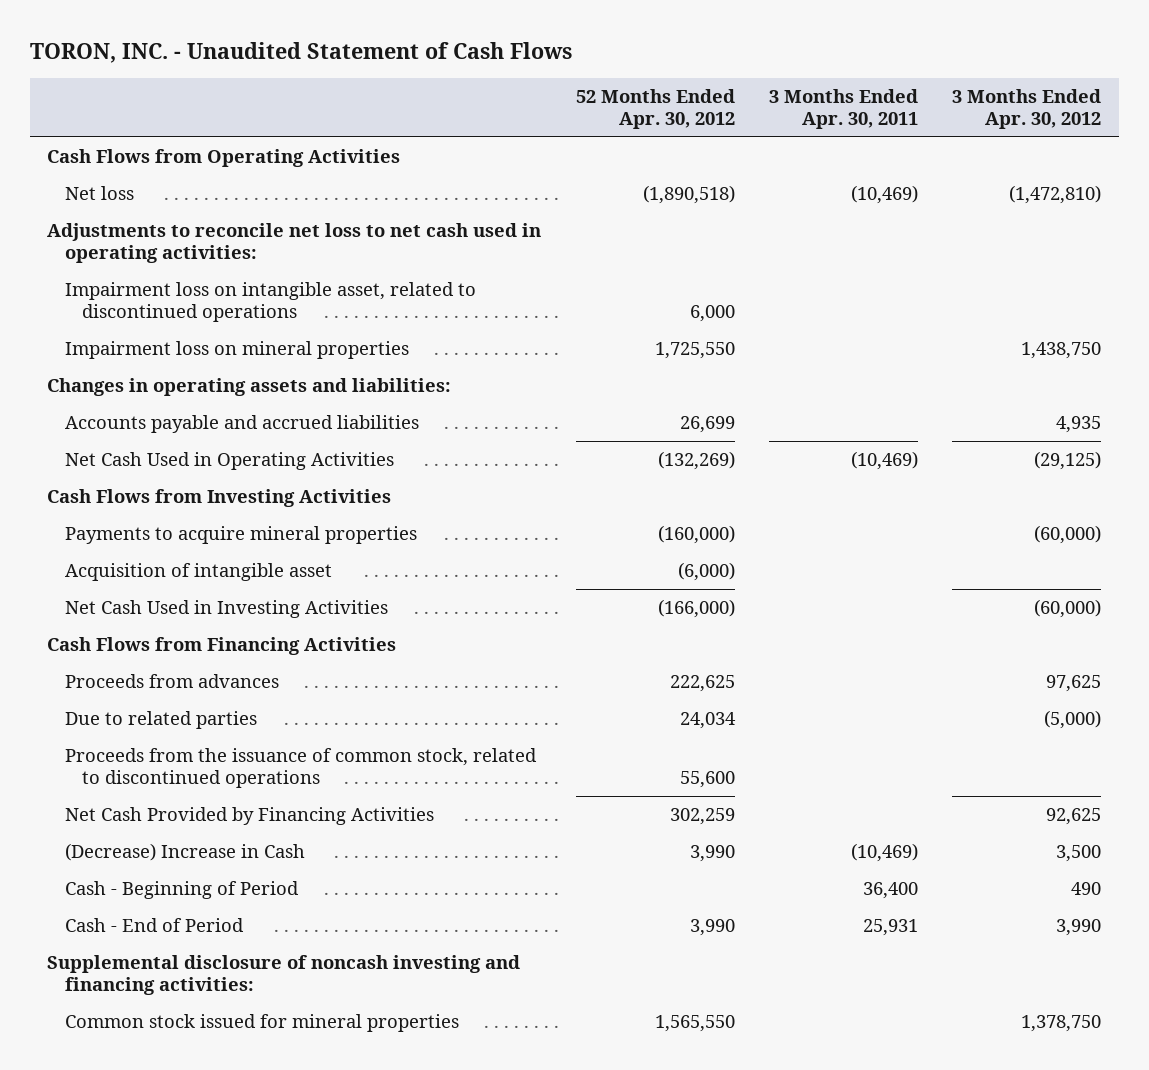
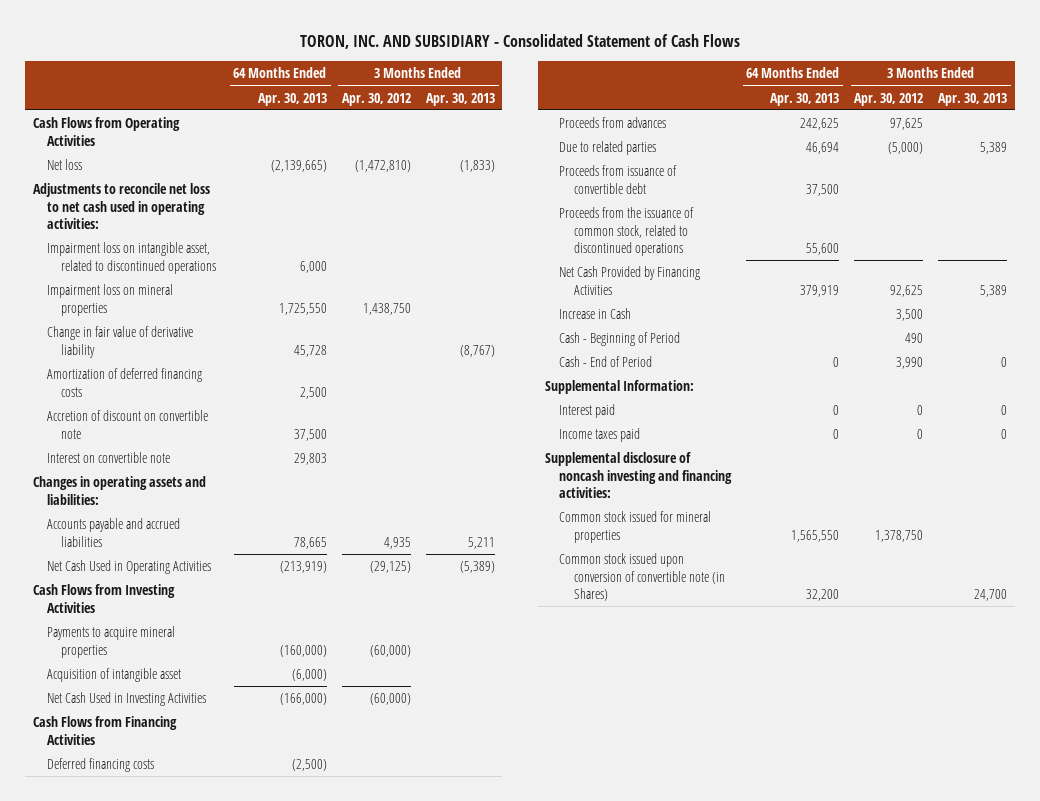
- TORON, INC. - Unaudited Statement of Cash Flows
+ TORON, INC. AND SUBSIDIARY - Consolidated Statement of Cash Flows
- | 52 Months Ended Apr. 30, 2012 | 3 Months Ended Apr. 30, 2011 | 3 Months Ended Apr. 30, 2012
+ | 64 Months Ended Apr. 30, 2013 | 3 Months Ended Apr. 30, 2012 | 3 Months Ended Apr. 30, 2013
+ Change in fair value of derivative liability | 45,728 | | (8,767)
+ Amortization of deferred financing costs | 2,500 | |
+ Accretion of discount on convertible note | 37,500 | |
+ Interest on convertible note | 29,803 | |
+ Deferred financing costs | (2,500) | |
+ Proceeds from issuance of convertible debt | 37,500 | |
- (Decrease) Increase in Cash | 3,990 | (10,469) | 3,500
+ Increase in Cash | | 3,500 |
+ Supplemental Information:
+ Interest paid | 0 | 0 | 0
+ Income taxes paid | 0 | 0 | 0
+ Common stock issued upon conversion of convertible note (in Shares) | 32,200 | | 24,700

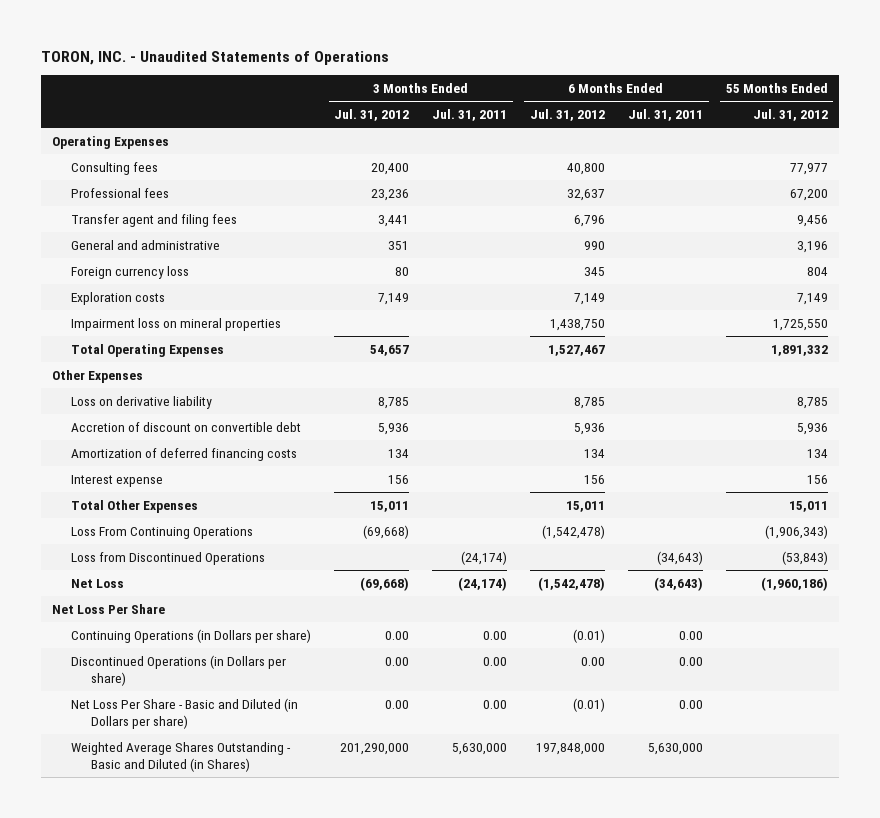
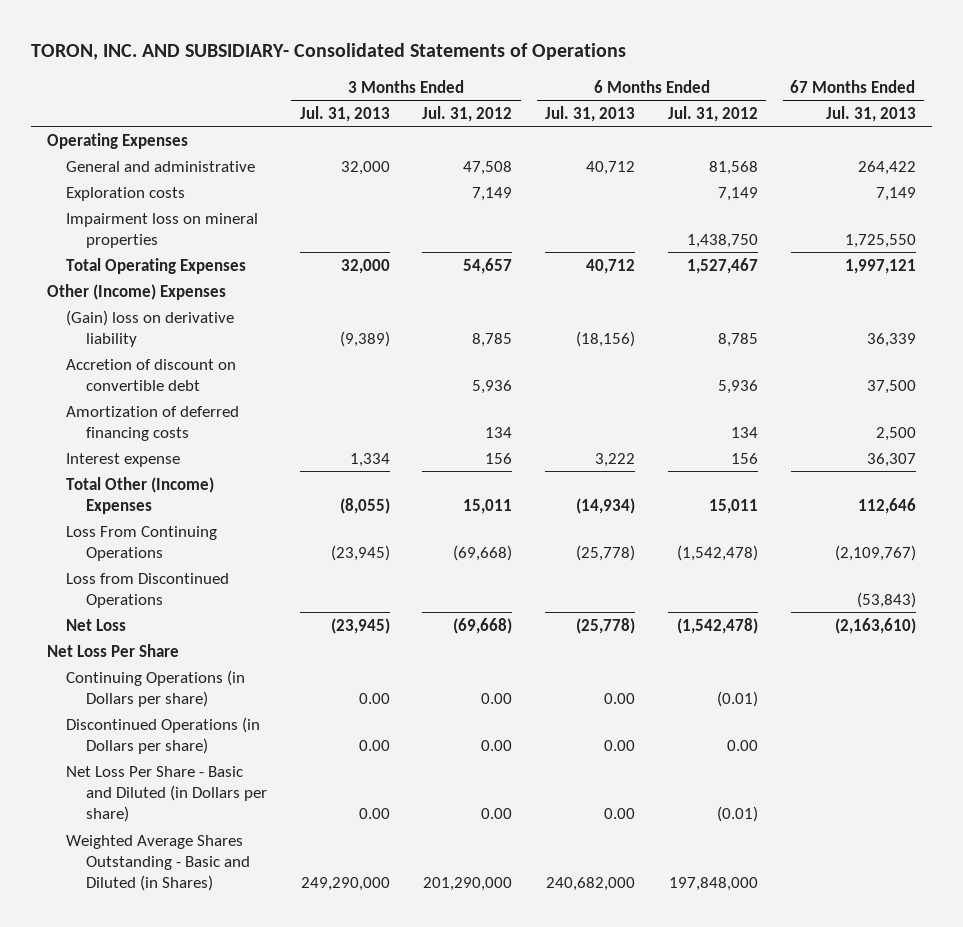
- TORON, INC. - Unaudited Statements of Operations
+ TORON, INC. AND SUBSIDIARY- Consolidated Statements of Operations
- | 3 Months Ended Jul. 31, 2012 | 3 Months Ended Jul. 31, 2011 | 6 Months Ended Jul. 31, 2012 | 6 Months Ended Jul. 31, 2011 | 55 Months Ended Jul. 31, 2012
+ | 3 Months Ended Jul. 31, 2013 | 3 Months Ended Jul. 31, 2012 | 6 Months Ended Jul. 31, 2013 | 6 Months Ended Jul. 31, 2012 | 67 Months Ended Jul. 31, 2013
- Consulting fees | 20,400 | | 40,800 | | 77,977
- Professional fees | 23,236 | | 32,637 | | 67,200
- Transfer agent and filing fees | 3,441 | | 6,796 | | 9,456
- General and administrative | 351 | | 990 | | 3,196
- Foreign currency loss | 80 | | 345 | | 804
+ General and administrative | 32,000 | 47,508 | 40,712 | 81,568 | 264,422
- Other Expenses
- Loss on derivative liability | 8,785 | | 8,785 | | 8,785
+ Other (Income) Expenses
+ (Gain) loss on derivative liability | (9,389) | 8,785 | (18,156) | 8,785 | 36,339
- Total Other Expenses | 15,011 | | 15,011 | | 15,011
+ Total Other (Income) Expenses | (8,055) | 15,011 | (14,934) | 15,011 | 112,646

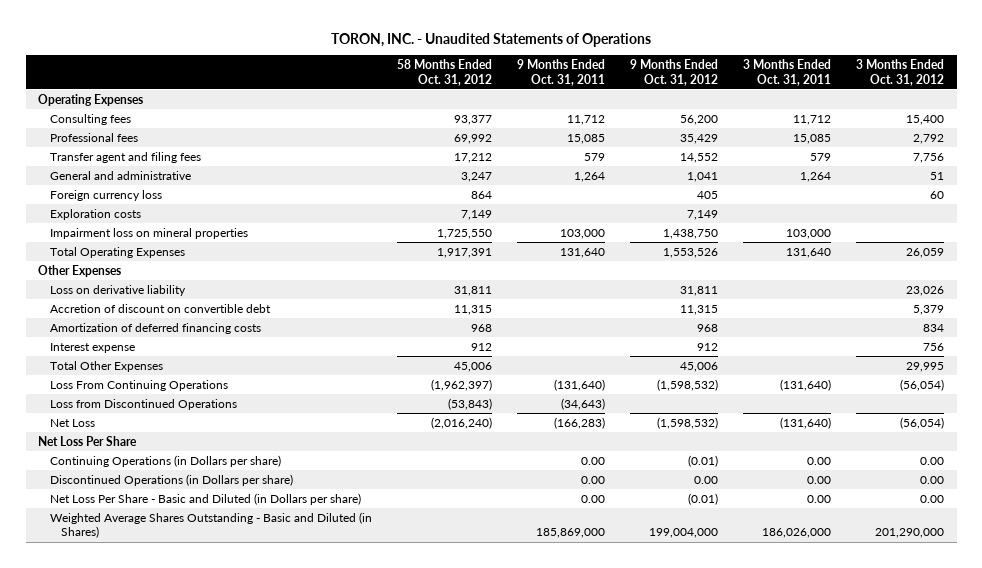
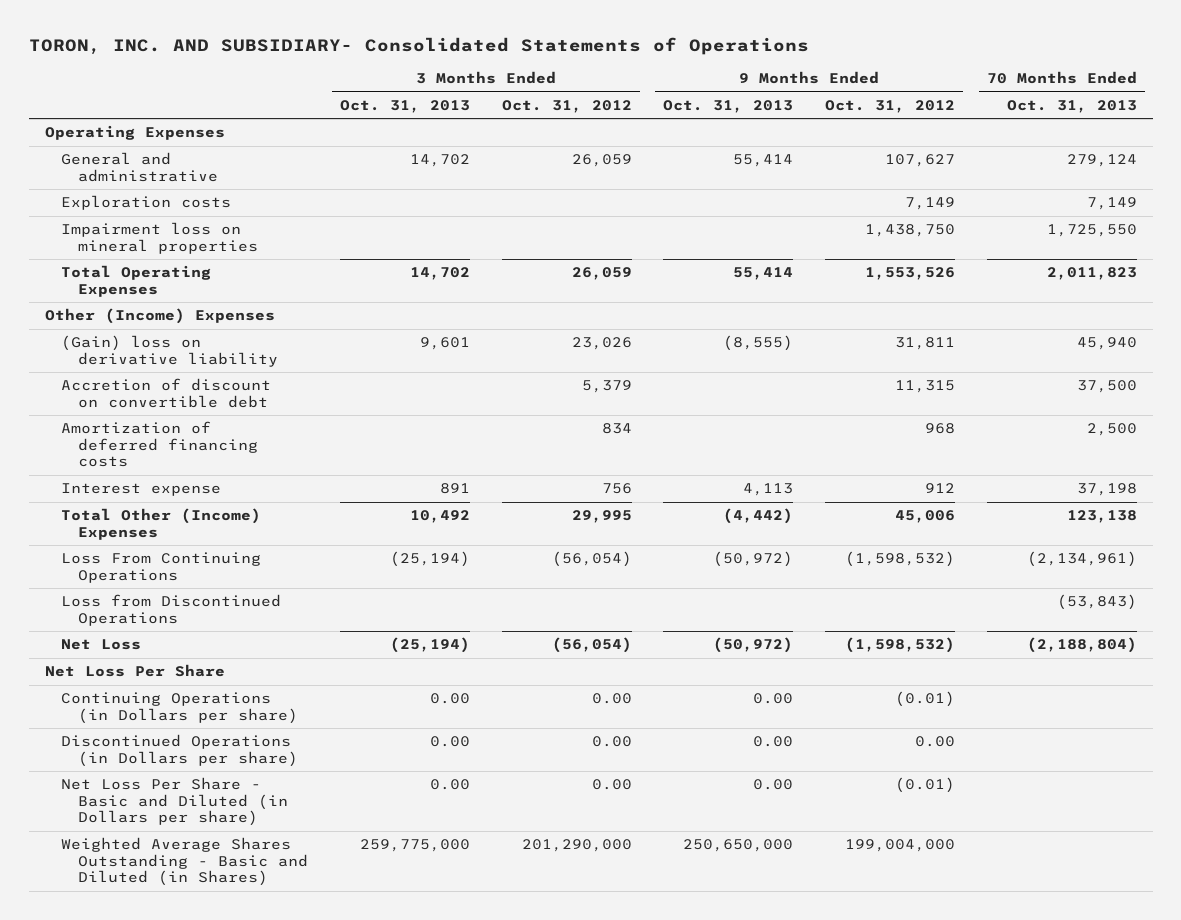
- TORON, INC. - Unaudited Statements of Operations
+ TORON, INC. AND SUBSIDIARY- Consolidated Statements of Operations
- | 58 Months Ended Oct. 31, 2012 | 9 Months Ended Oct. 31, 2011 | 9 Months Ended Oct. 31, 2012 | 3 Months Ended Oct. 31, 2011 | 3 Months Ended Oct. 31, 2012
+ | 3 Months Ended Oct. 31, 2013 | 3 Months Ended Oct. 31, 2012 | 9 Months Ended Oct. 31, 2013 | 9 Months Ended Oct. 31, 2012 | 70 Months Ended Oct. 31, 2013
- Consulting fees | 93,377 | 11,712 | 56,200 | 11,712 | 15,400
- Professional fees | 69,992 | 15,085 | 35,429 | 15,085 | 2,792
- Transfer agent and filing fees | 17,212 | 579 | 14,552 | 579 | 7,756
- General and administrative | 3,247 | 1,264 | 1,041 | 1,264 | 51
- Foreign currency loss | 864 | | 405 | | 60
+ General and administrative | 14,702 | 26,059 | 55,414 | 107,627 | 279,124
- Other Expenses
- Loss on derivative liability | 31,811 | | 31,811 | | 23,026
+ Other (Income) Expenses
+ (Gain) loss on derivative liability | 9,601 | 23,026 | (8,555) | 31,811 | 45,940
- Total Other Expenses | 45,006 | | 45,006 | | 29,995
+ Total Other (Income) Expenses | 10,492 | 29,995 | (4,442) | 45,006 | 123,138

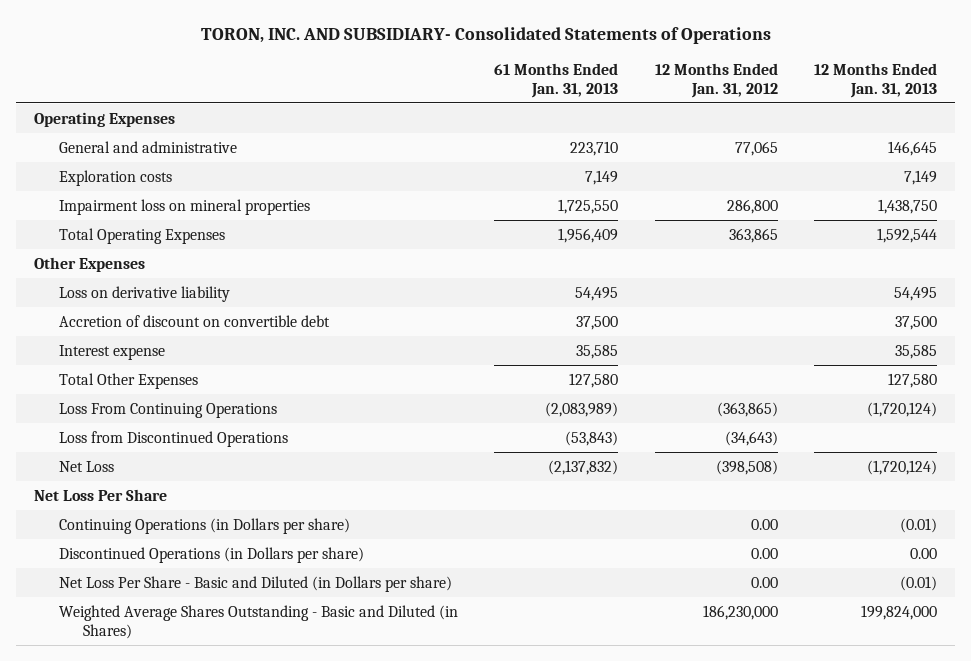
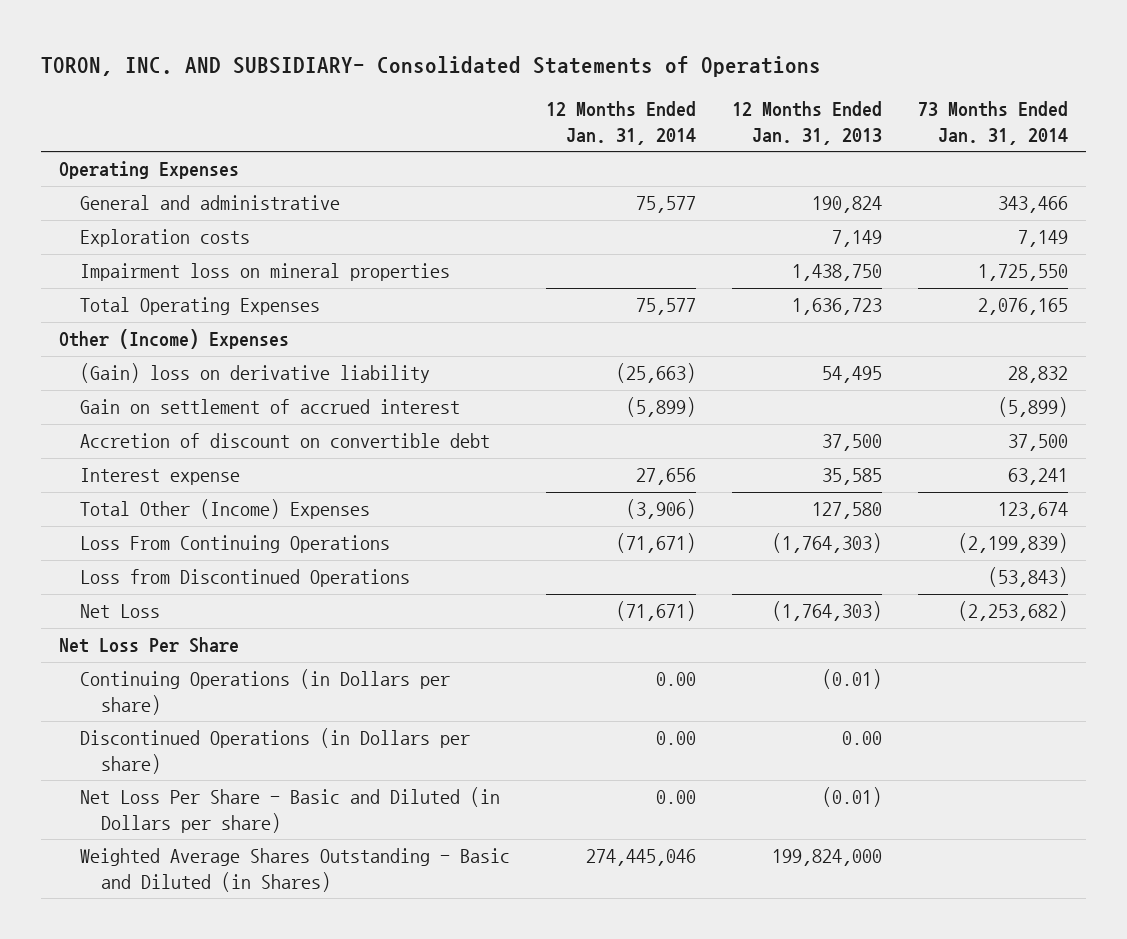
- | 61 Months Ended Jan. 31, 2013 | 12 Months Ended Jan. 31, 2012 | 12 Months Ended Jan. 31, 2013
+ | 12 Months Ended Jan. 31, 2014 | 12 Months Ended Jan. 31, 2013 | 73 Months Ended Jan. 31, 2014
- General and administrative | 223,710 | 77,065 | 146,645
+ General and administrative | 75,577 | 190,824 | 343,466
- Total Operating Expenses | 1,956,409 | 363,865 | 1,592,544
- Other Expenses
- Loss on derivative liability | 54,495 | | 54,495
+ Total Operating Expenses | 75,577 | 1,636,723 | 2,076,165
+ Other (Income) Expenses
+ (Gain) loss on derivative liability | (25,663) | 54,495 | 28,832
+ Gain on settlement of accrued interest | (5,899) | | (5,899)
- Total Other Expenses | 127,580 | | 127,580
- Loss From Continuing Operations | (2,083,989) | (363,865) | (1,720,124)
+ Total Other (Income) Expenses | (3,906) | 127,580 | 123,674
+ Loss From Continuing Operations | (71,671) | (1,764,303) | (2,199,839)
- Net Loss | (2,137,832) | (398,508) | (1,720,124)
+ Net Loss | (71,671) | (1,764,303) | (2,253,682)

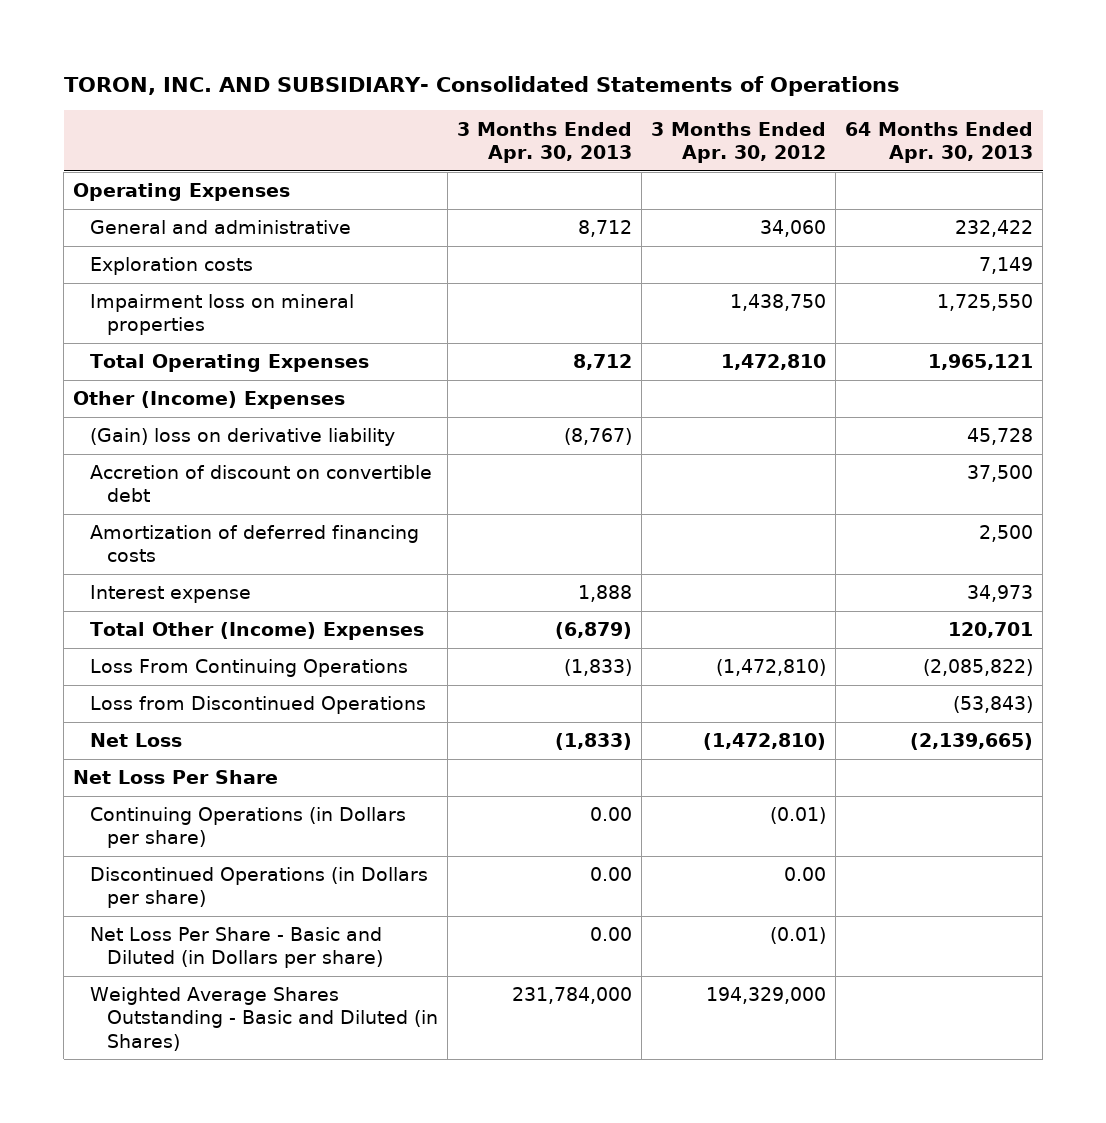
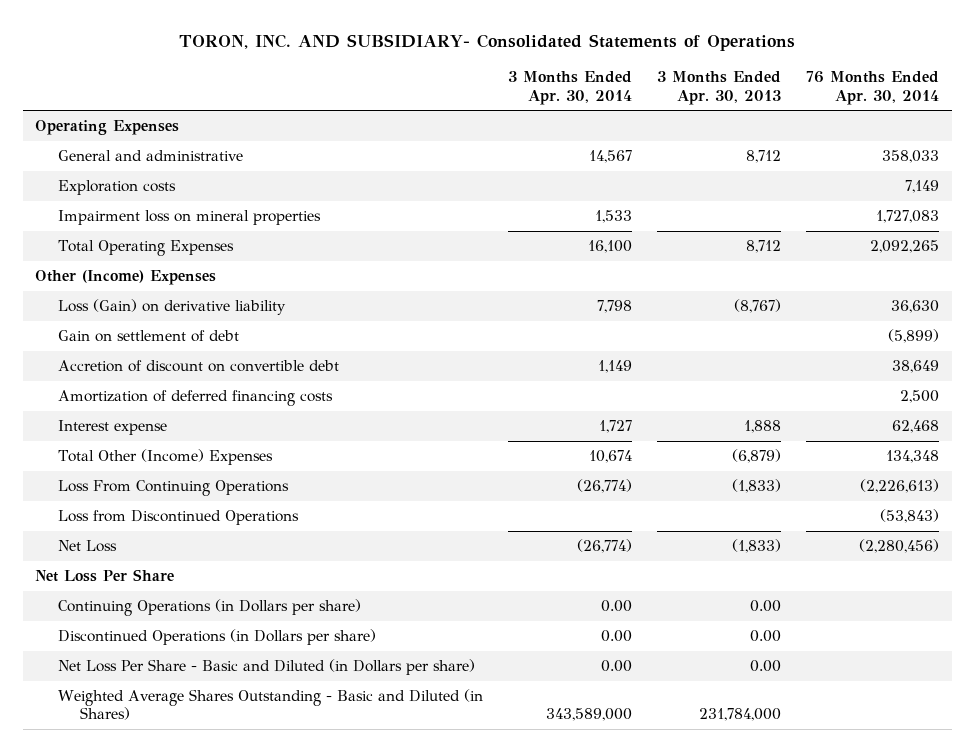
- | 3 Months Ended Apr. 30, 2013 | 3 Months Ended Apr. 30, 2012 | 64 Months Ended Apr. 30, 2013
+ | 3 Months Ended Apr. 30, 2014 | 3 Months Ended Apr. 30, 2013 | 76 Months Ended Apr. 30, 2014
- (Gain) loss on derivative liability | (8,767) | | 45,728
+ Loss (Gain) on derivative liability | 7,798 | (8,767) | 36,630
+ Gain on settlement of debt | | | (5,899)

